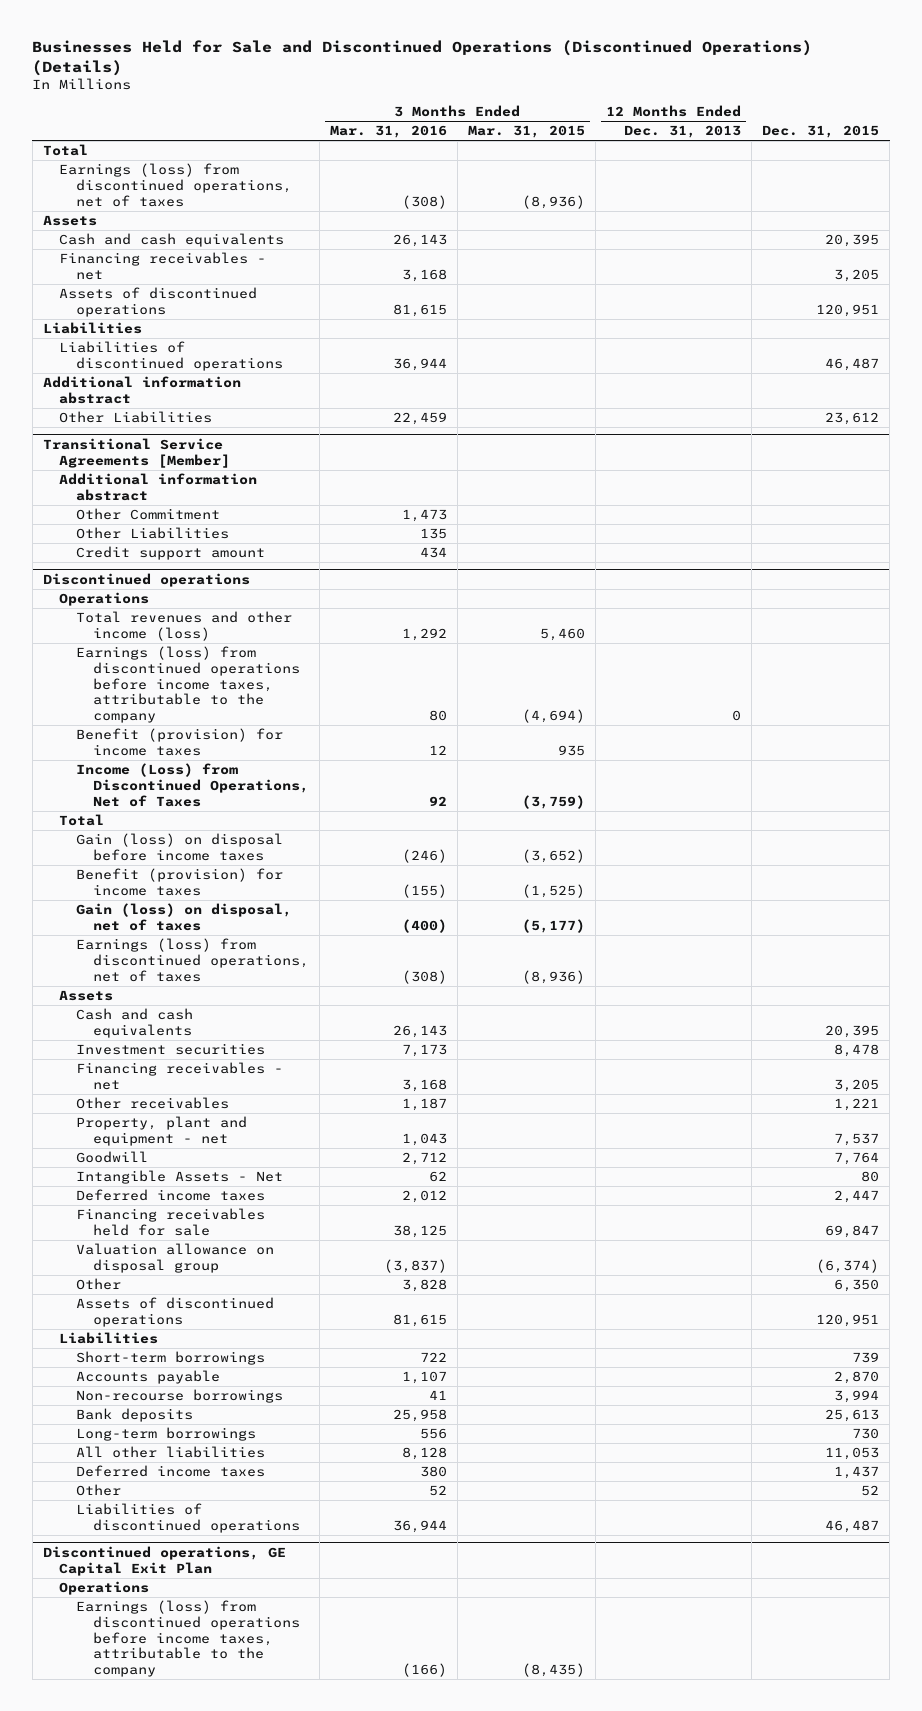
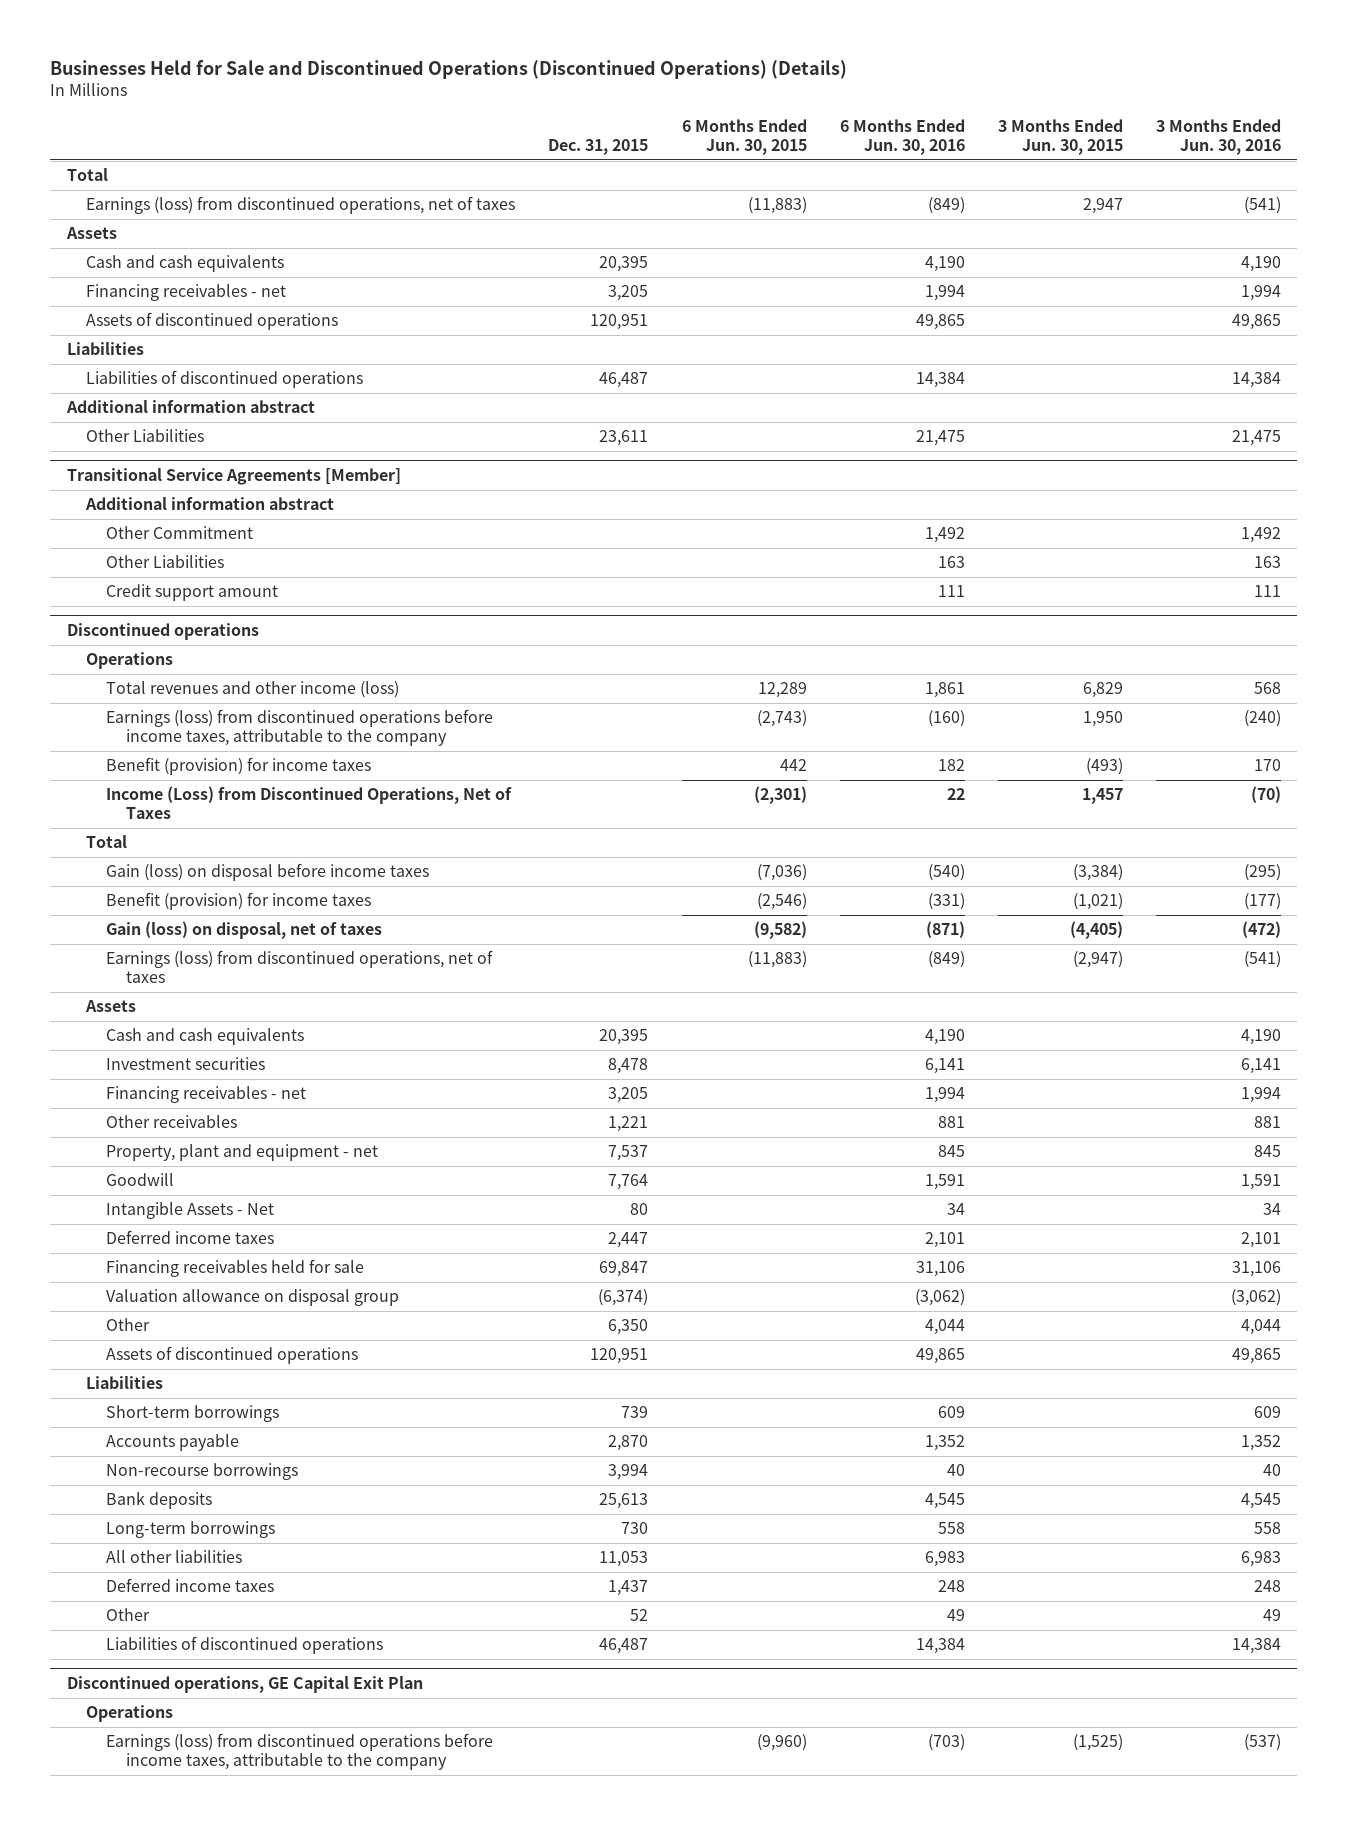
- | 3 Months Ended Mar. 31, 2016 | 3 Months Ended Mar. 31, 2015 | 12 Months Ended Dec. 31, 2013 | Dec. 31, 2015
+ | Dec. 31, 2015 | 6 Months Ended Jun. 30, 2015 | 6 Months Ended Jun. 30, 2016 | 3 Months Ended Jun. 30, 2015 | 3 Months Ended Jun. 30, 2016
- Other Liabilities | 22,459 | | | 23,612
+ Other Liabilities | 23,611 | | 21,475 | | 21,475

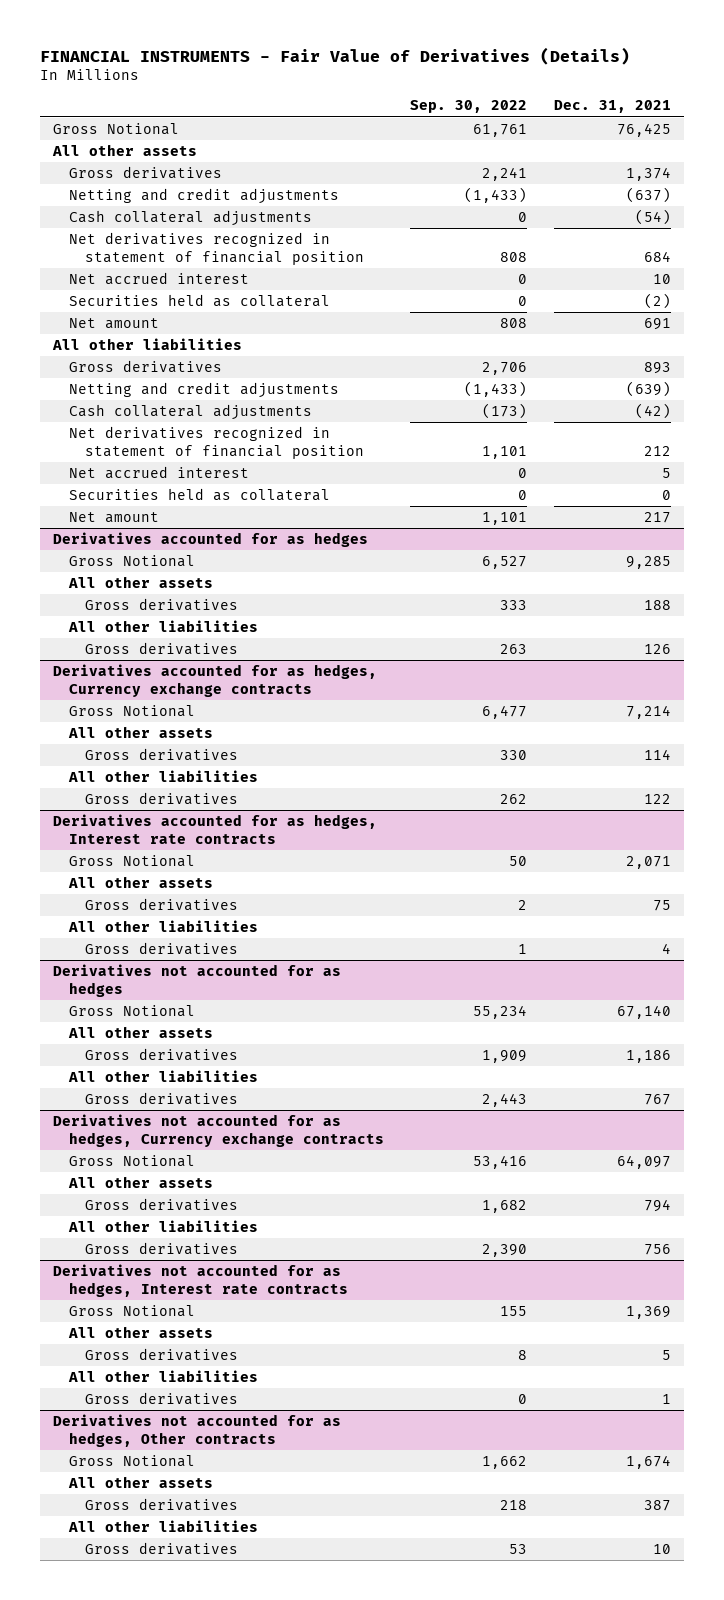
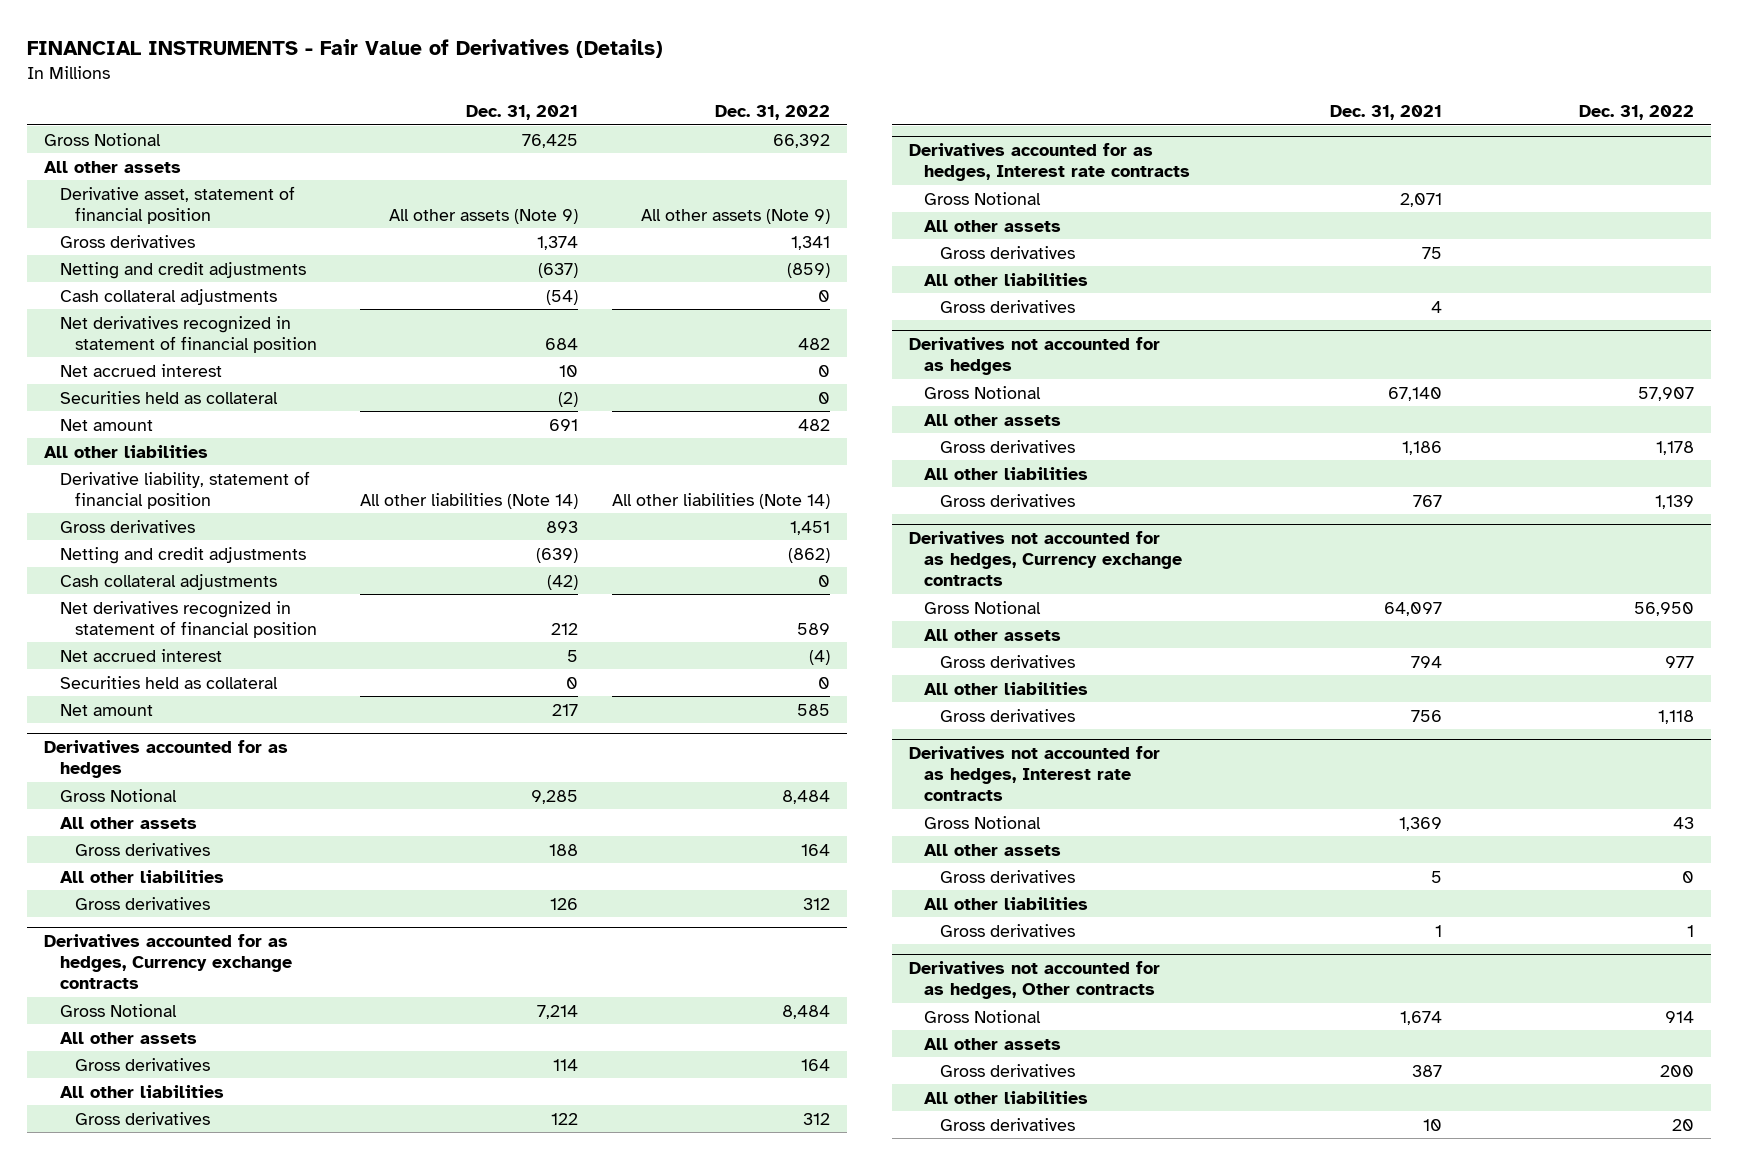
- | Sep. 30, 2022 | Dec. 31, 2021
+ | Dec. 31, 2021 | Dec. 31, 2022
+ Derivative asset, statement of financial position | All other assets (Note 9) | All other assets (Note 9)
+ Derivative liability, statement of financial position | All other liabilities (Note 14) | All other liabilities (Note 14)

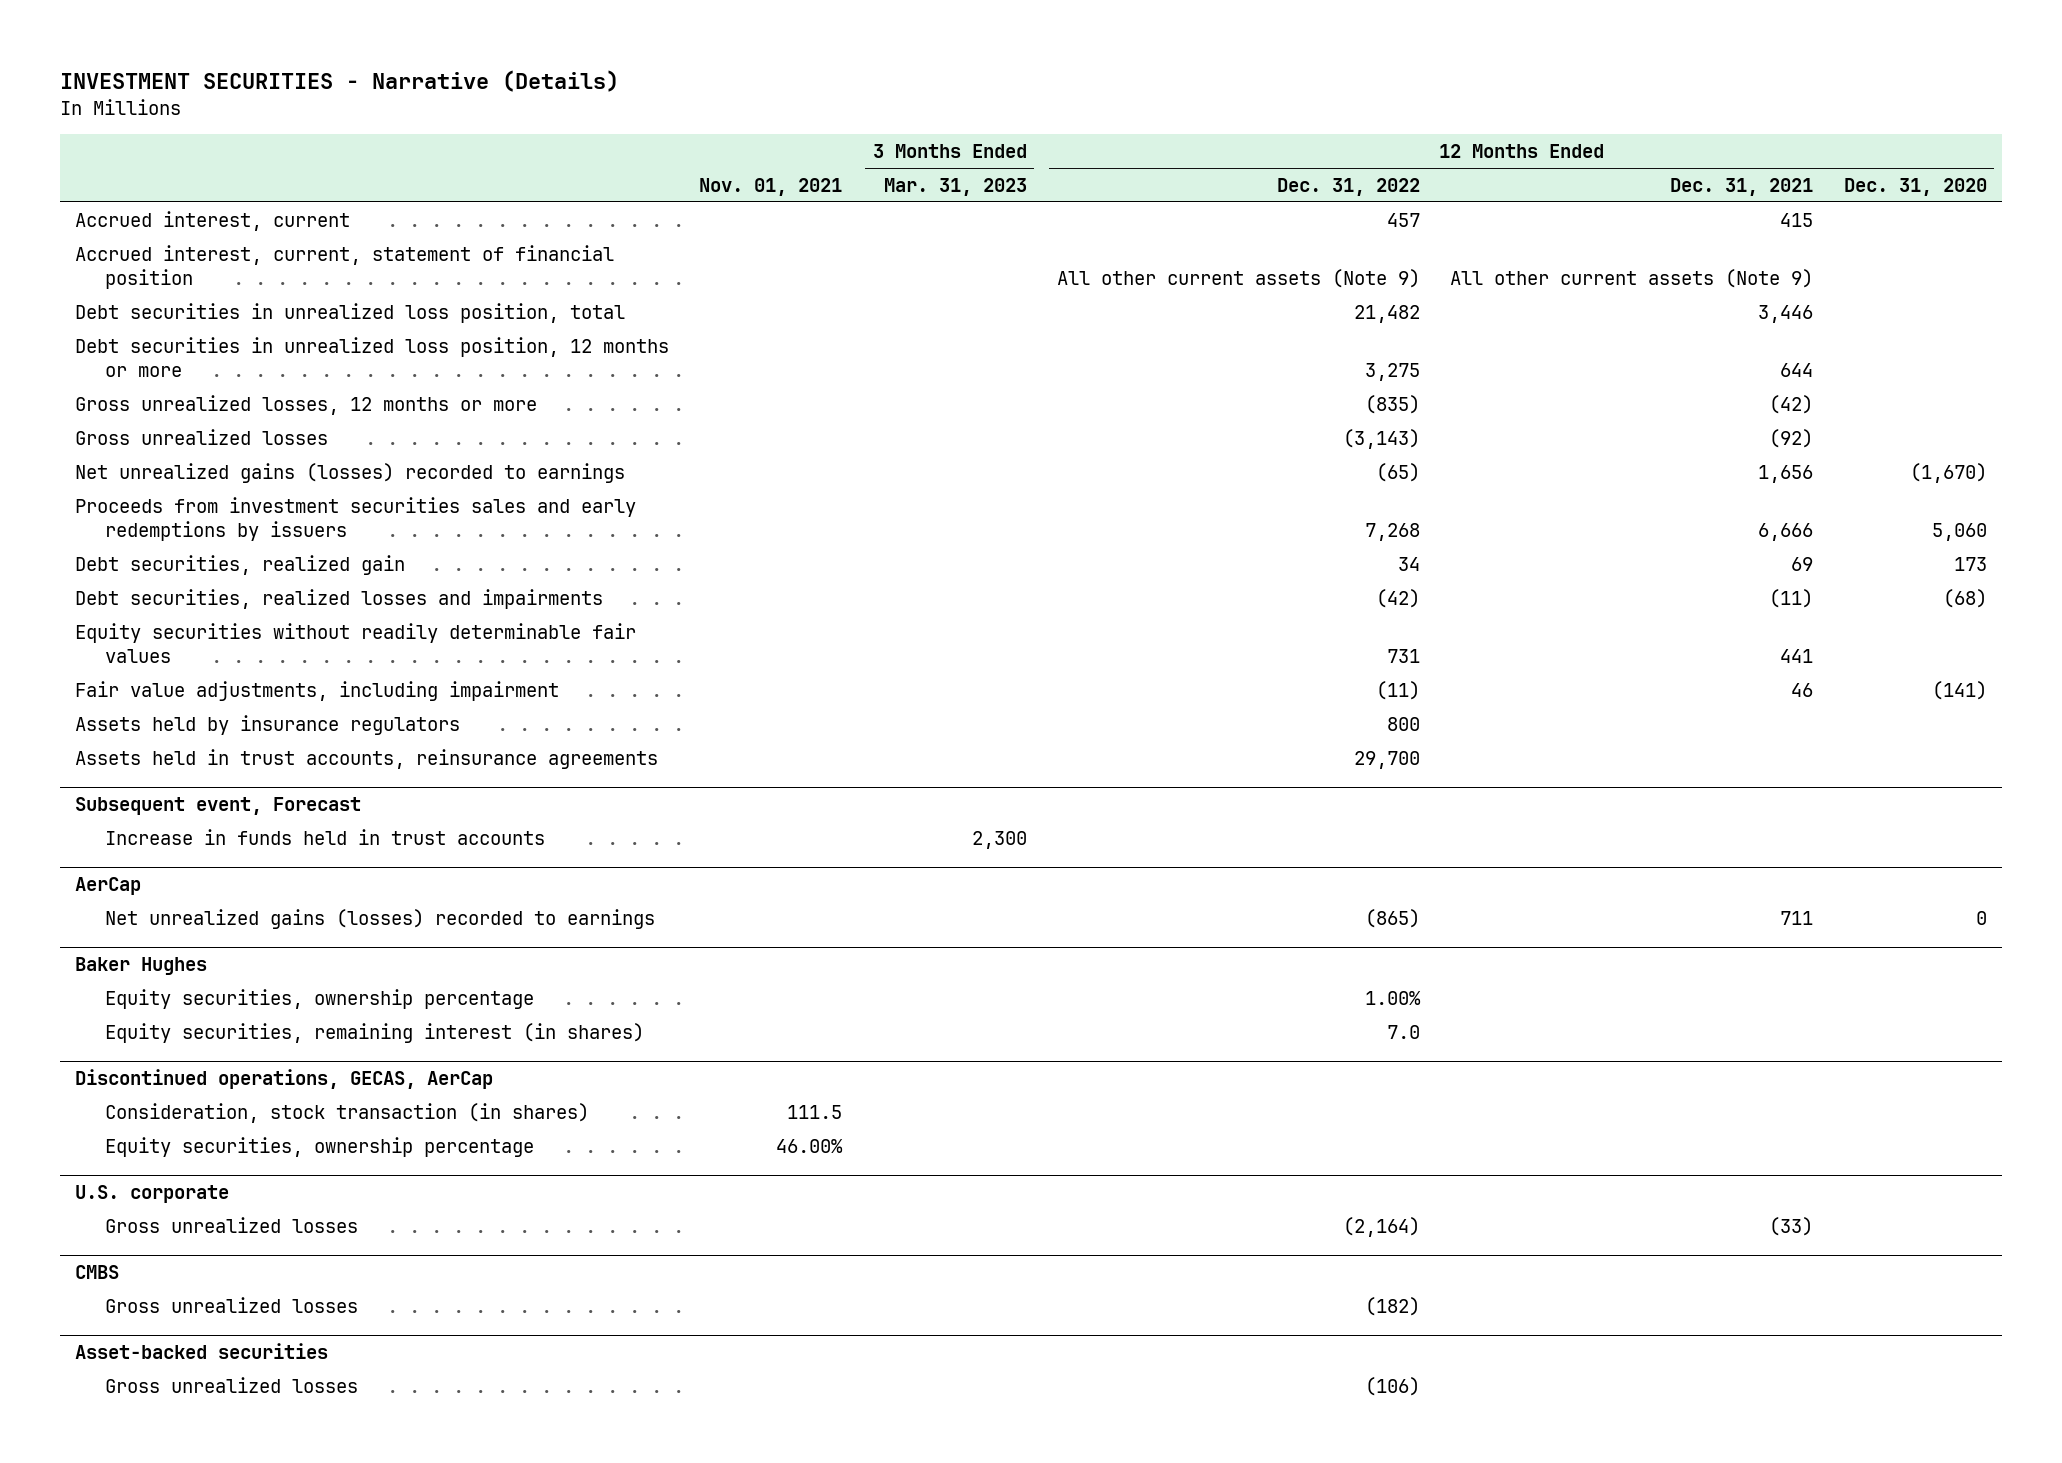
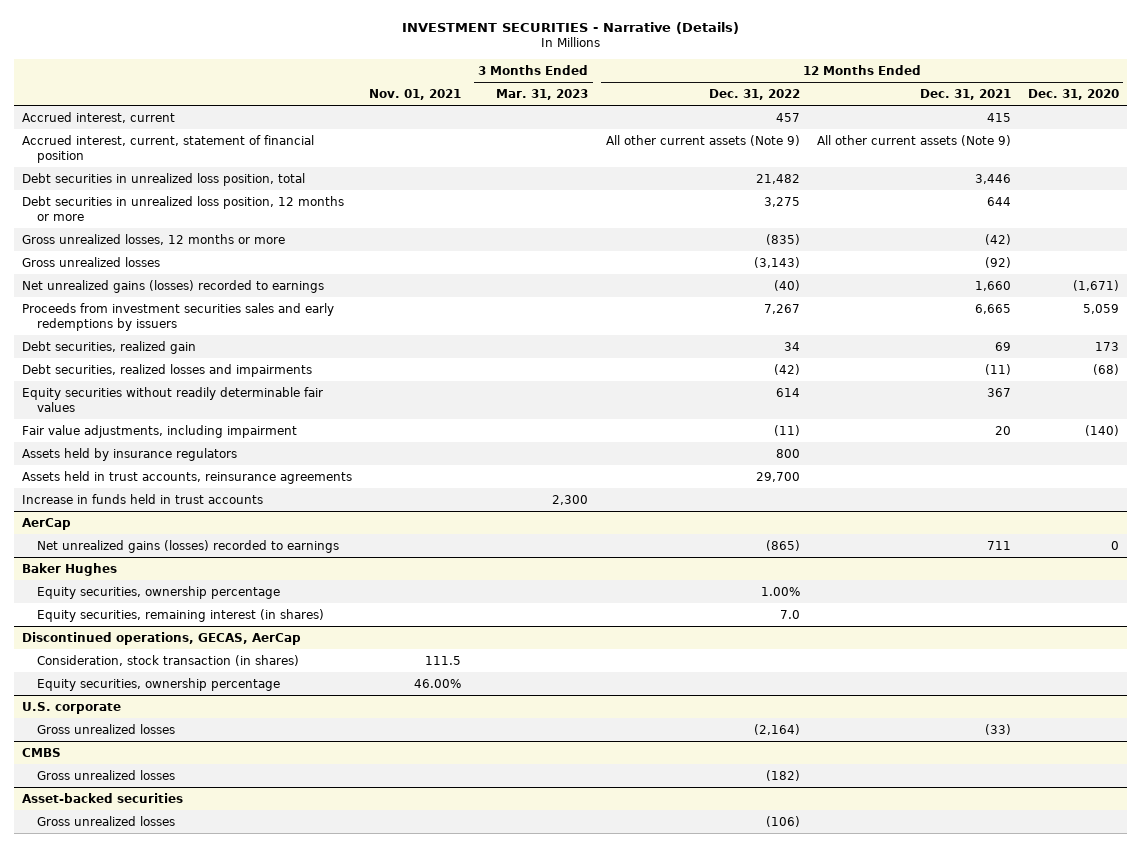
- Net unrealized gains (losses) recorded to earnings | | | (65) | 1,656 | (1,670)
- Proceeds from investment securities sales and early redemptions by issuers | | | 7,268 | 6,666 | 5,060
+ Net unrealized gains (losses) recorded to earnings | | | (40) | 1,660 | (1,671)
+ Proceeds from investment securities sales and early redemptions by issuers | | | 7,267 | 6,665 | 5,059
- Equity securities without readily determinable fair values | | | 731 | 441 |
- Fair value adjustments, including impairment | | | (11) | 46 | (141)
+ Equity securities without readily determinable fair values | | | 614 | 367 |
+ Fair value adjustments, including impairment | | | (11) | 20 | (140)
- Subsequent event, Forecast

